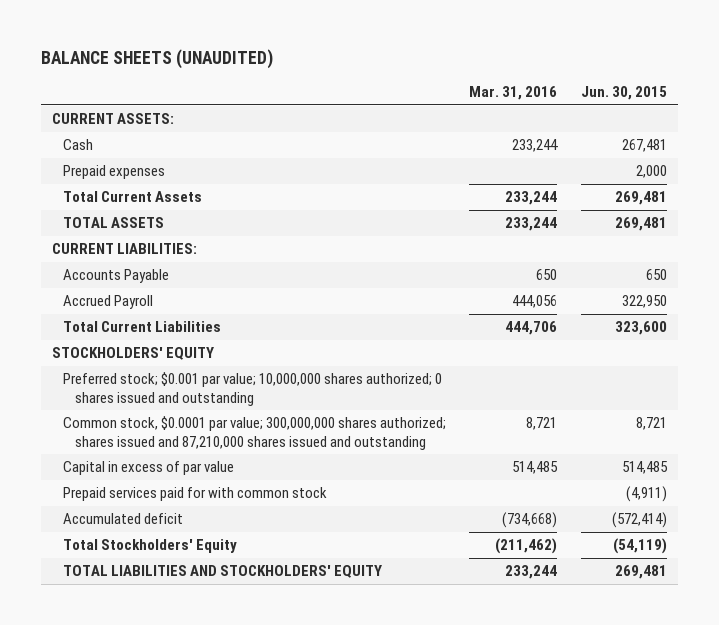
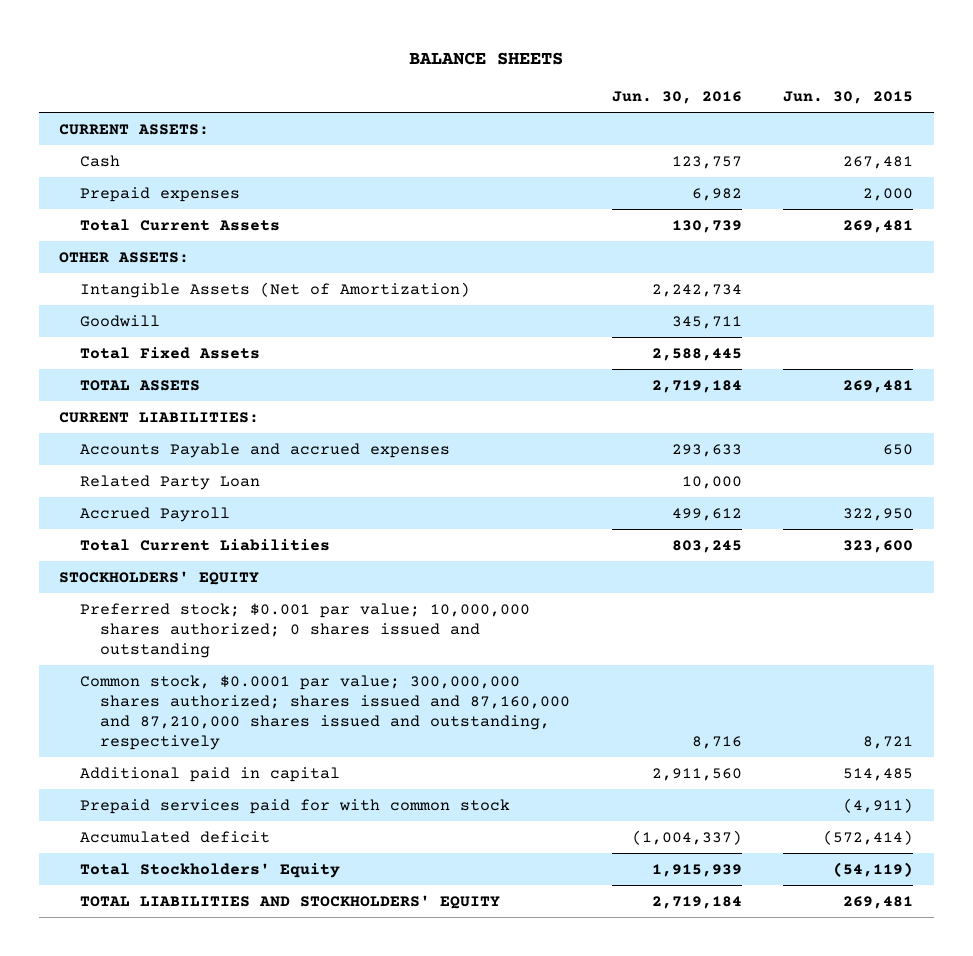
- BALANCE SHEETS (UNAUDITED)
+ BALANCE SHEETS
- | Mar. 31, 2016 | Jun. 30, 2015
+ | Jun. 30, 2016 | Jun. 30, 2015
+ OTHER ASSETS:
+ Intangible Assets (Net of Amortization) | 2,242,734 |
+ Goodwill | 345,711 |
+ Total Fixed Assets | 2,588,445 |
- Accounts Payable | 650 | 650
+ Accounts Payable and accrued expenses | 293,633 | 650
+ Related Party Loan | 10,000 |
- Common stock, $0.0001 par value; 300,000,000 shares authorized; shares issued and 87,210,000 shares issued and outstanding | 8,721 | 8,721
- Capital in excess of par value | 514,485 | 514,485
+ Common stock, $0.0001 par value; 300,000,000 shares authorized; shares issued and 87,160,000 and 87,210,000 shares issued and outstanding, respectively | 8,716 | 8,721
+ Additional paid in capital | 2,911,560 | 514,485

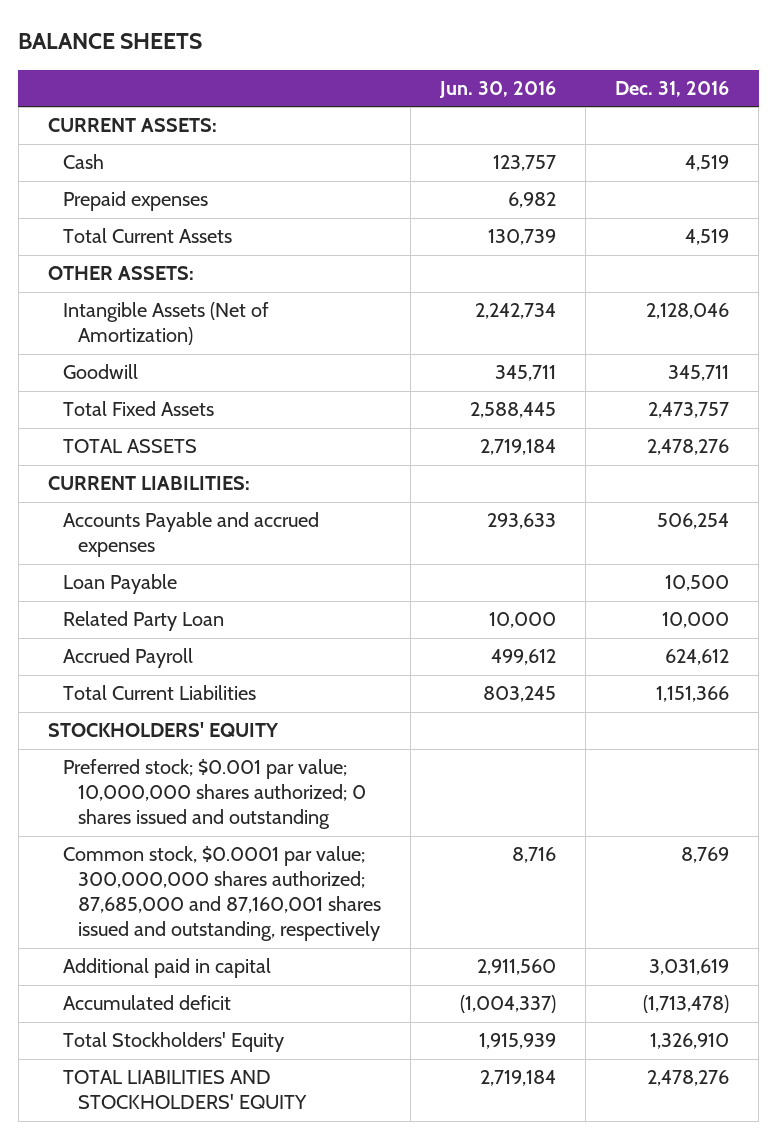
- | Jun. 30, 2016 | Jun. 30, 2015
+ | Jun. 30, 2016 | Dec. 31, 2016
+ Loan Payable | | 10,500
- Common stock, $0.0001 par value; 300,000,000 shares authorized; shares issued and 87,160,000 and 87,210,000 shares issued and outstanding, respectively | 8,716 | 8,721
+ Common stock, $0.0001 par value; 300,000,000 shares authorized; 87,685,000 and 87,160,001 shares issued and outstanding, respectively | 8,716 | 8,769
- Prepaid services paid for with common stock | | (4,911)

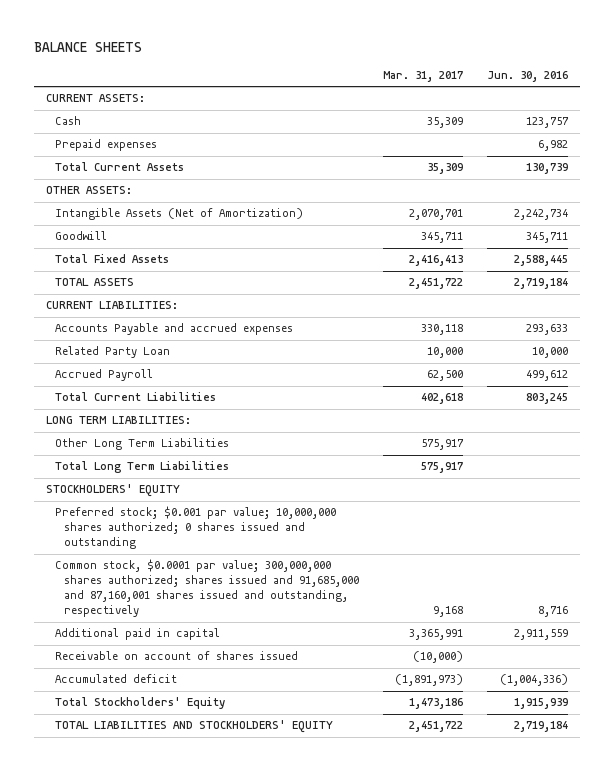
- | Jun. 30, 2016 | Dec. 31, 2016
+ | Mar. 31, 2017 | Jun. 30, 2016
- Loan Payable | | 10,500
+ LONG TERM LIABILITIES:
+ Other Long Term Liabilities | 575,917 |
+ Total Long Term Liabilities | 575,917 |
- Common stock, $0.0001 par value; 300,000,000 shares authorized; 87,685,000 and 87,160,001 shares issued and outstanding, respectively | 8,716 | 8,769
- Additional paid in capital | 2,911,560 | 3,031,619
- Accumulated deficit | (1,004,337) | (1,713,478)
+ Common stock, $0.0001 par value; 300,000,000 shares authorized; shares issued and 91,685,000 and 87,160,001 shares issued and outstanding, respectively | 9,168 | 8,716
+ Additional paid in capital | 3,365,991 | 2,911,559
+ Receivable on account of shares issued | (10,000) |
+ Accumulated deficit | (1,891,973) | (1,004,336)

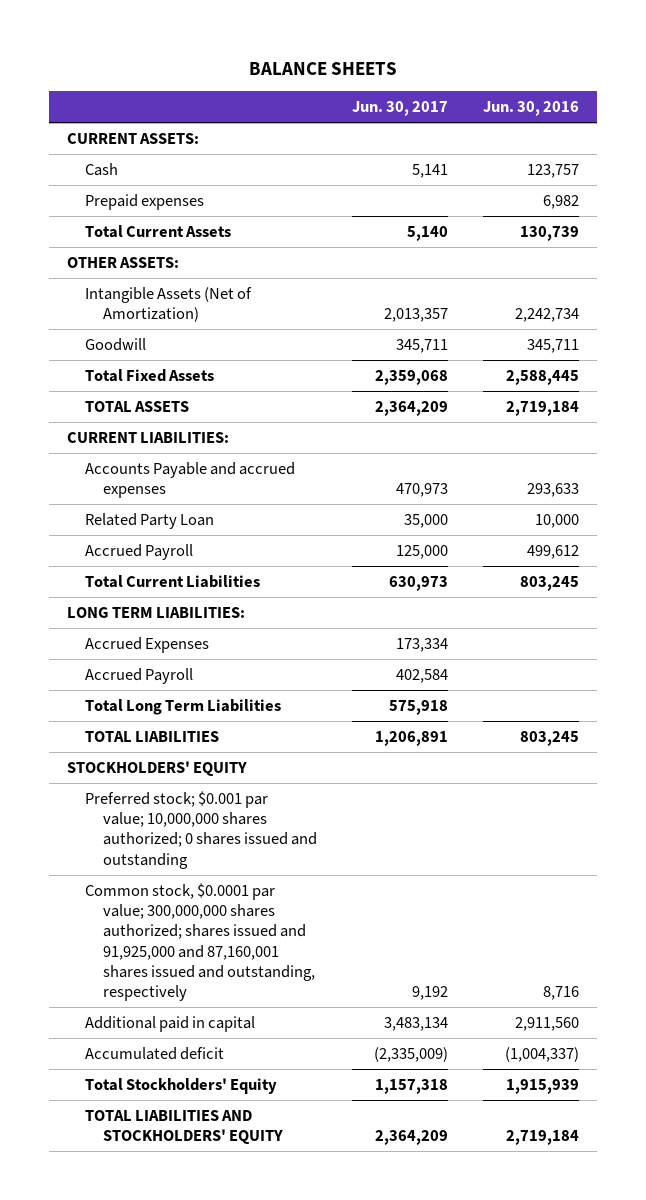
- | Mar. 31, 2017 | Jun. 30, 2016
+ | Jun. 30, 2017 | Jun. 30, 2016
- Other Long Term Liabilities | 575,917 |
+ Accrued Expenses | 173,334 |
+ Accrued Payroll | 402,584 |
+ TOTAL LIABILITIES | 1,206,891 | 803,245
- Common stock, $0.0001 par value; 300,000,000 shares authorized; shares issued and 91,685,000 and 87,160,001 shares issued and outstanding, respectively | 9,168 | 8,716
- Additional paid in capital | 3,365,991 | 2,911,559
- Receivable on account of shares issued | (10,000) |
- Accumulated deficit | (1,891,973) | (1,004,336)
+ Common stock, $0.0001 par value; 300,000,000 shares authorized; shares issued and 91,925,000 and 87,160,001 shares issued and outstanding, respectively | 9,192 | 8,716
+ Additional paid in capital | 3,483,134 | 2,911,560
+ Accumulated deficit | (2,335,009) | (1,004,337)

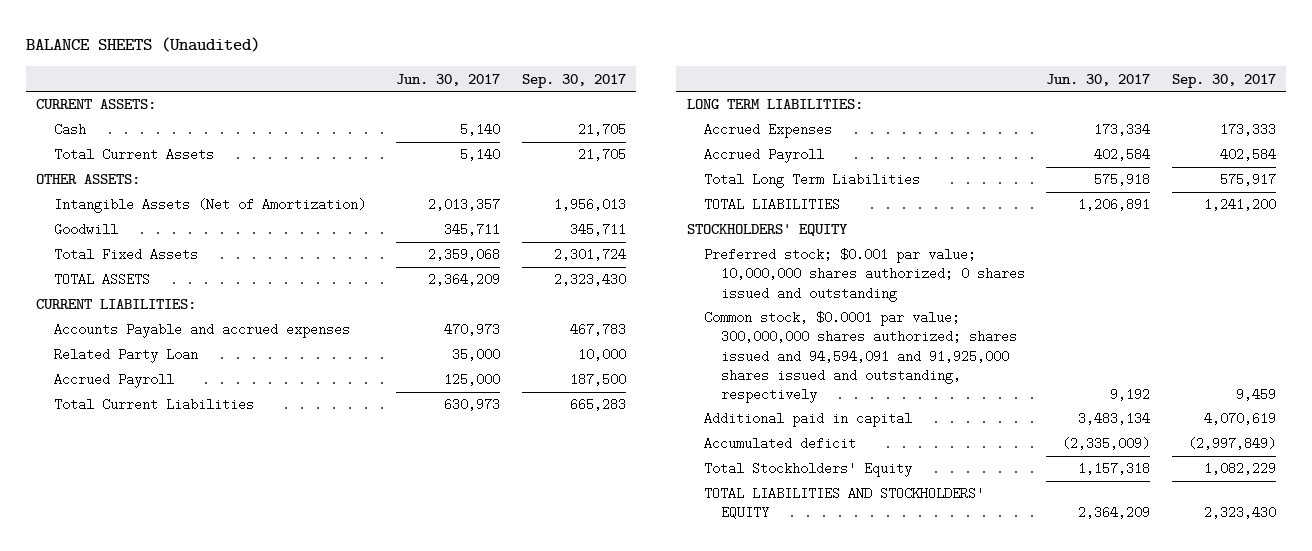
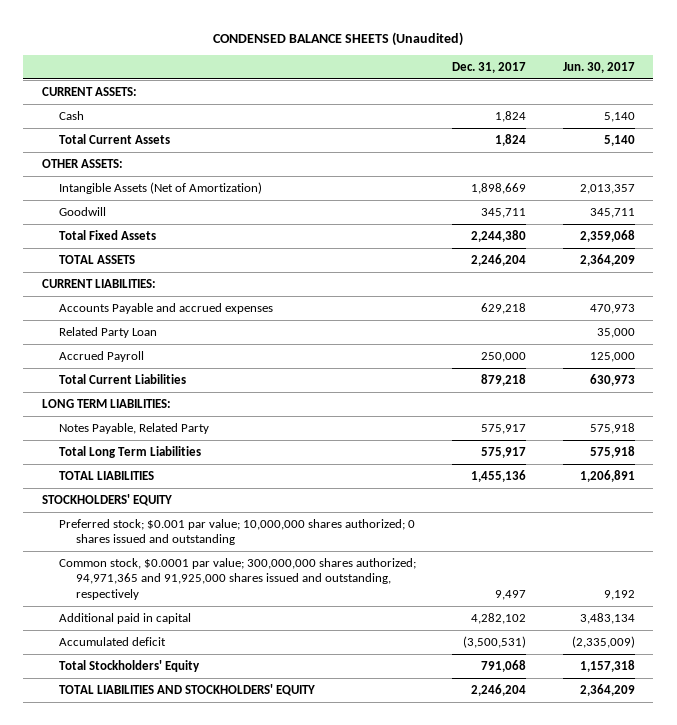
- BALANCE SHEETS (Unaudited)
+ CONDENSED BALANCE SHEETS (Unaudited)
- | Jun. 30, 2017 | Sep. 30, 2017
+ | Dec. 31, 2017 | Jun. 30, 2017
- Accrued Expenses | 173,334 | 173,333
- Accrued Payroll | 402,584 | 402,584
+ Notes Payable, Related Party | 575,917 | 575,918
- Common stock, $0.0001 par value; 300,000,000 shares authorized; shares issued and 94,594,091 and 91,925,000 shares issued and outstanding, respectively | 9,192 | 9,459
+ Common stock, $0.0001 par value; 300,000,000 shares authorized; 94,971,365 and 91,925,000 shares issued and outstanding, respectively | 9,497 | 9,192

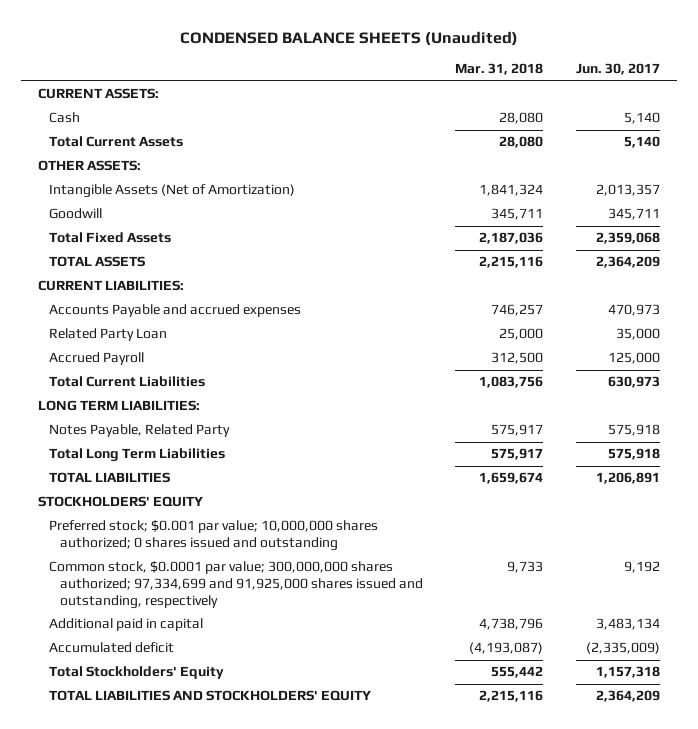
- | Dec. 31, 2017 | Jun. 30, 2017
+ | Mar. 31, 2018 | Jun. 30, 2017
- Common stock, $0.0001 par value; 300,000,000 shares authorized; 94,971,365 and 91,925,000 shares issued and outstanding, respectively | 9,497 | 9,192
+ Common stock, $0.0001 par value; 300,000,000 shares authorized; 97,334,699 and 91,925,000 shares issued and outstanding, respectively | 9,733 | 9,192

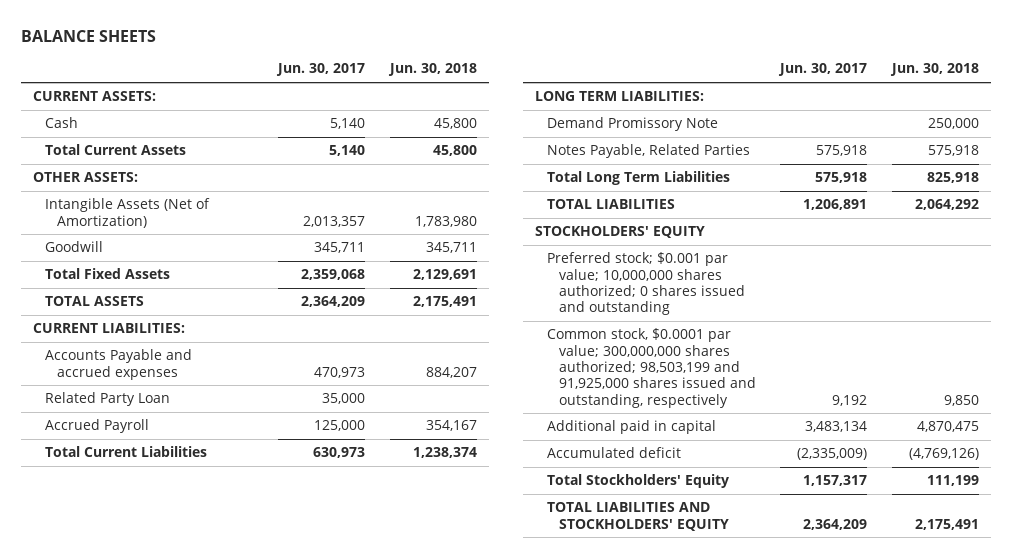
- CONDENSED BALANCE SHEETS (Unaudited)
+ BALANCE SHEETS
- | Mar. 31, 2018 | Jun. 30, 2017
+ | Jun. 30, 2017 | Jun. 30, 2018
- Notes Payable, Related Party | 575,917 | 575,918
+ Demand Promissory Note | | 250,000
+ Notes Payable, Related Parties | 575,918 | 575,918
- Common stock, $0.0001 par value; 300,000,000 shares authorized; 97,334,699 and 91,925,000 shares issued and outstanding, respectively | 9,733 | 9,192
+ Common stock, $0.0001 par value; 300,000,000 shares authorized; 98,503,199 and 91,925,000 shares issued and outstanding, respectively | 9,192 | 9,850
- Total Stockholders' Equity | 555,442 | 1,157,318
+ Total Stockholders' Equity | 1,157,317 | 111,199

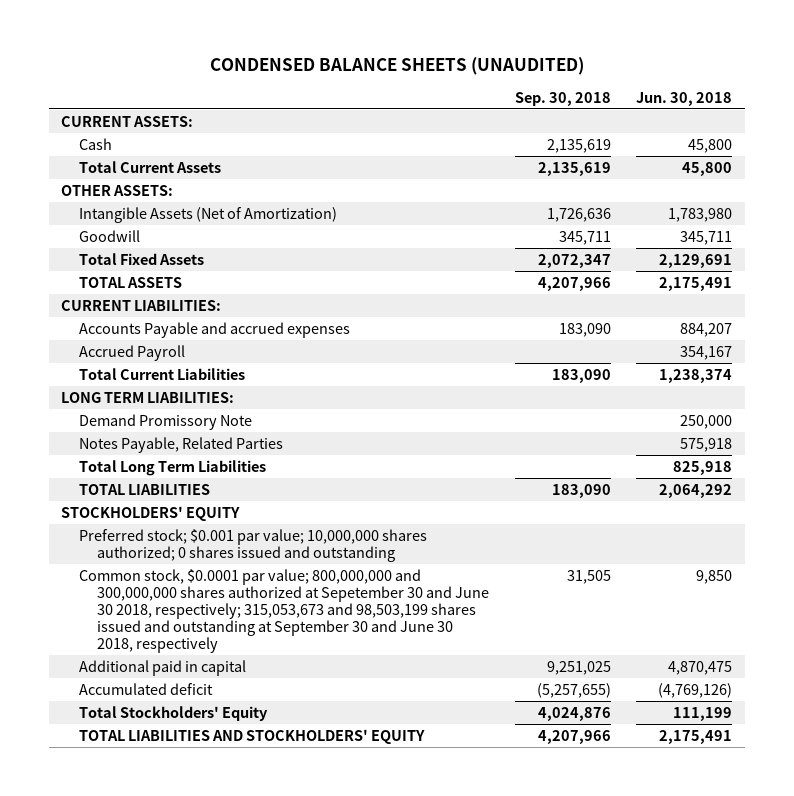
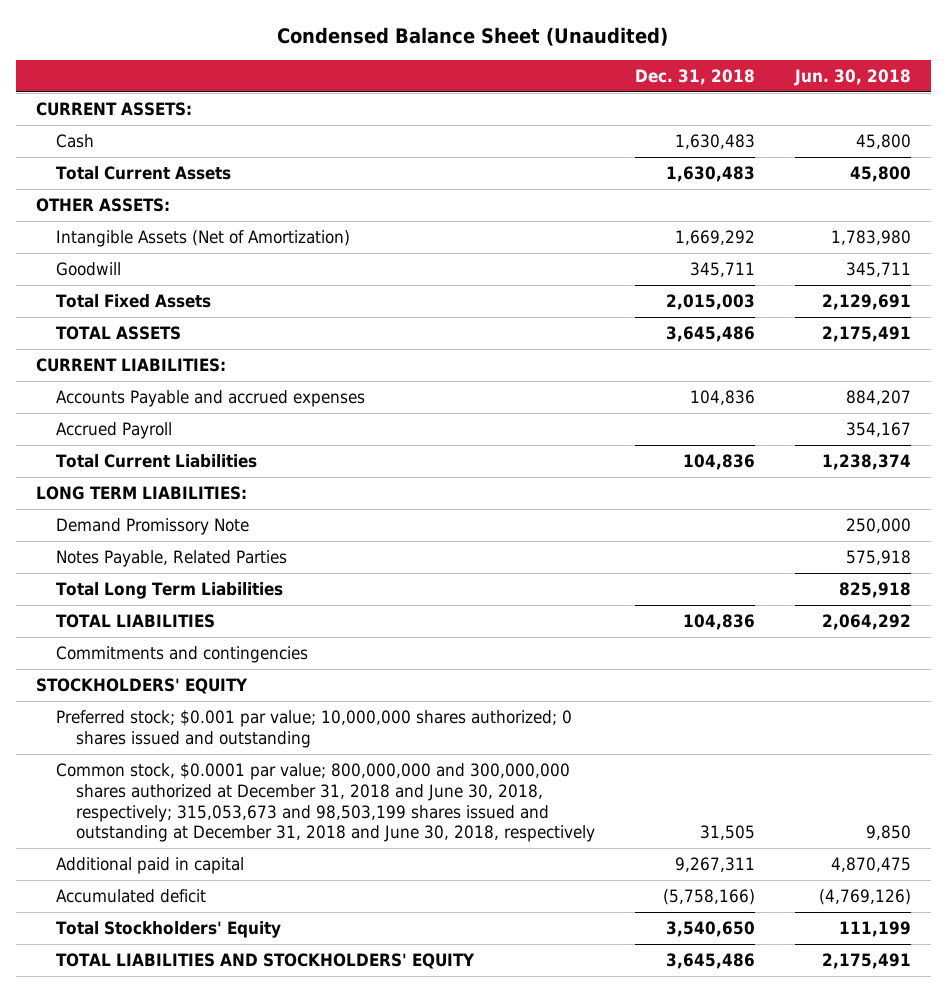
- CONDENSED BALANCE SHEETS (UNAUDITED)
+ Condensed Balance Sheet (Unaudited)
- | Sep. 30, 2018 | Jun. 30, 2018
+ | Dec. 31, 2018 | Jun. 30, 2018
+ Commitments and contingencies
- Common stock, $0.0001 par value; 800,000,000 and 300,000,000 shares authorized at Sepetember 30 and June 30 2018, respectively; 315,053,673 and 98,503,199 shares issued and outstanding at September 30 and June 30 2018, respectively | 31,505 | 9,850
+ Common stock, $0.0001 par value; 800,000,000 and 300,000,000 shares authorized at December 31, 2018 and June 30, 2018, respectively; 315,053,673 and 98,503,199 shares issued and outstanding at December 31, 2018 and June 30, 2018, respectively | 31,505 | 9,850

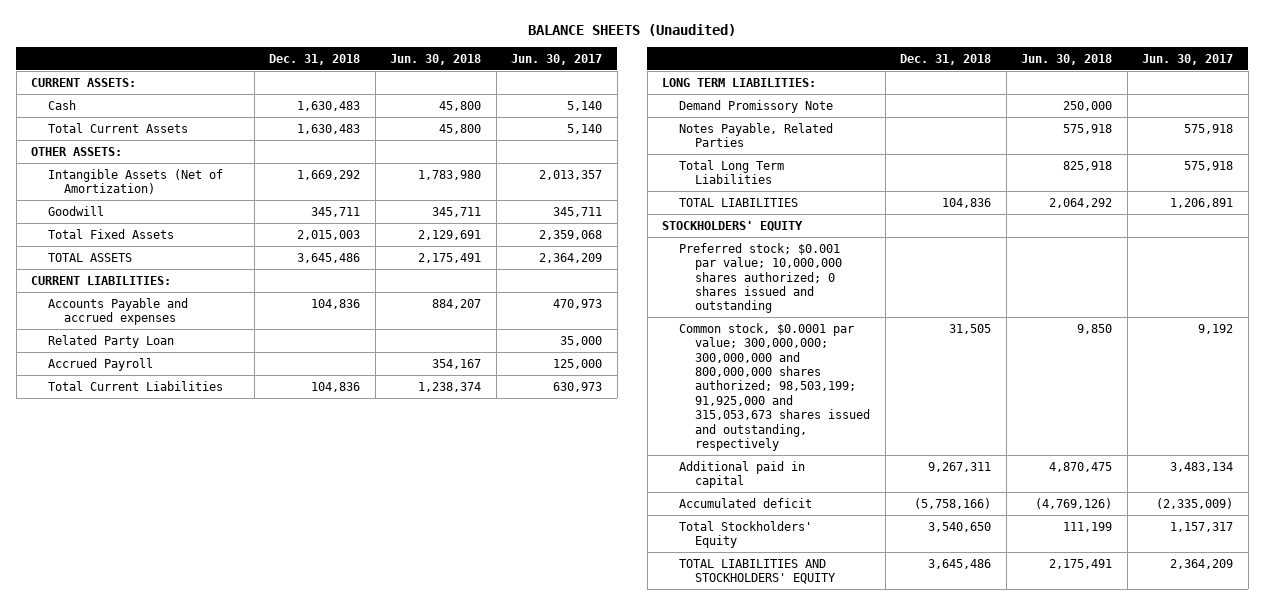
- Condensed Balance Sheet (Unaudited)
+ BALANCE SHEETS (Unaudited)
- | Dec. 31, 2018 | Jun. 30, 2018
+ | Dec. 31, 2018 | Jun. 30, 2018 | Jun. 30, 2017
+ Related Party Loan | | | 35,000
- Commitments and contingencies
- Common stock, $0.0001 par value; 800,000,000 and 300,000,000 shares authorized at December 31, 2018 and June 30, 2018, respectively; 315,053,673 and 98,503,199 shares issued and outstanding at December 31, 2018 and June 30, 2018, respectively | 31,505 | 9,850
+ Common stock, $0.0001 par value; 300,000,000; 300,000,000 and 800,000,000 shares authorized; 98,503,199; 91,925,000 and 315,053,673 shares issued and outstanding, respectively | 31,505 | 9,850 | 9,192

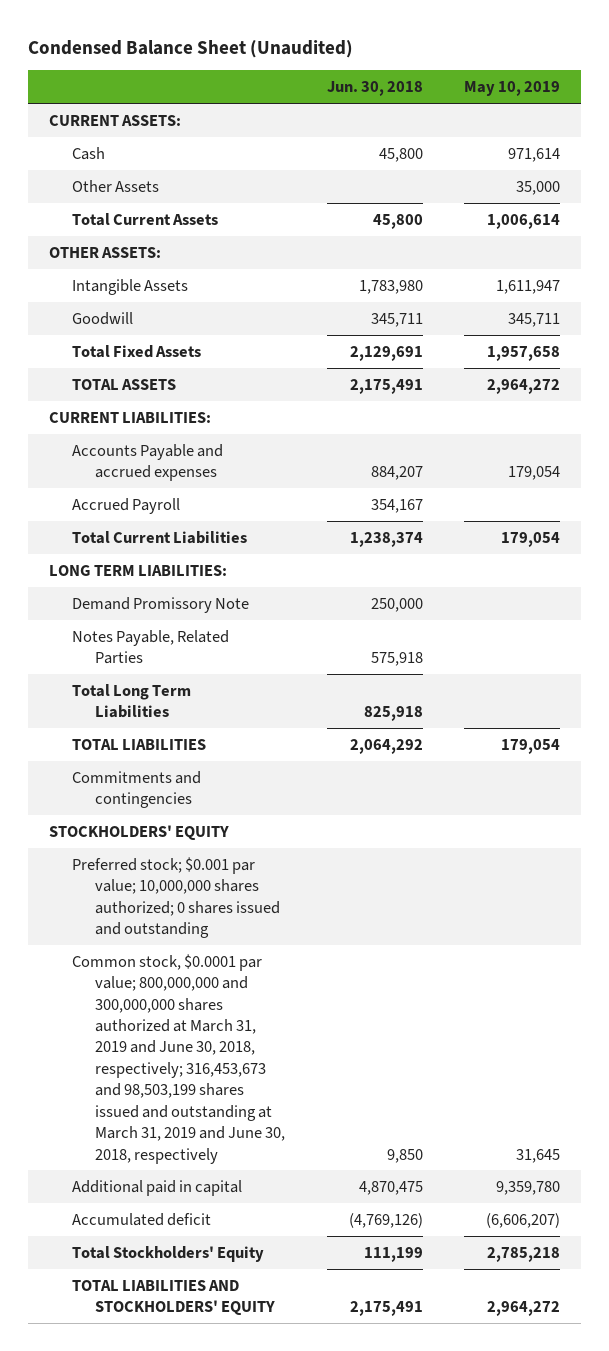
- BALANCE SHEETS (Unaudited)
+ Condensed Balance Sheet (Unaudited)
- | Dec. 31, 2018 | Jun. 30, 2018 | Jun. 30, 2017
+ | Jun. 30, 2018 | May 10, 2019
+ Other Assets | | 35,000
- Intangible Assets (Net of Amortization) | 1,669,292 | 1,783,980 | 2,013,357
+ Intangible Assets | 1,783,980 | 1,611,947
- Related Party Loan | | | 35,000
+ Commitments and contingencies
- Common stock, $0.0001 par value; 300,000,000; 300,000,000 and 800,000,000 shares authorized; 98,503,199; 91,925,000 and 315,053,673 shares issued and outstanding, respectively | 31,505 | 9,850 | 9,192
+ Common stock, $0.0001 par value; 800,000,000 and 300,000,000 shares authorized at March 31, 2019 and June 30, 2018, respectively; 316,453,673 and 98,503,199 shares issued and outstanding at March 31, 2019 and June 30, 2018, respectively | 9,850 | 31,645

